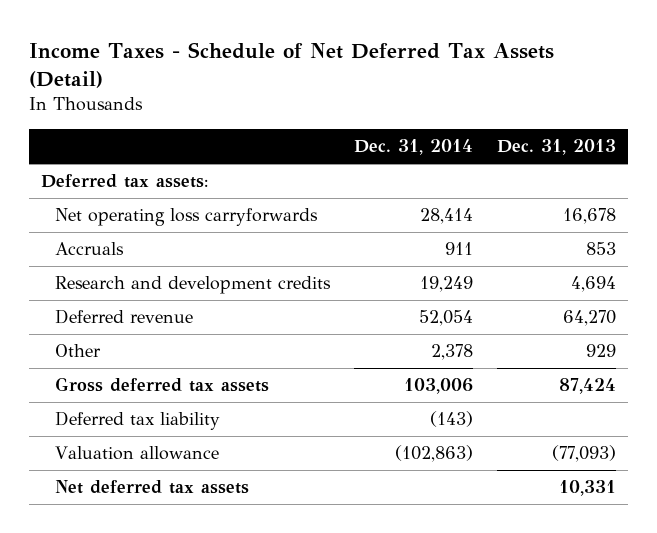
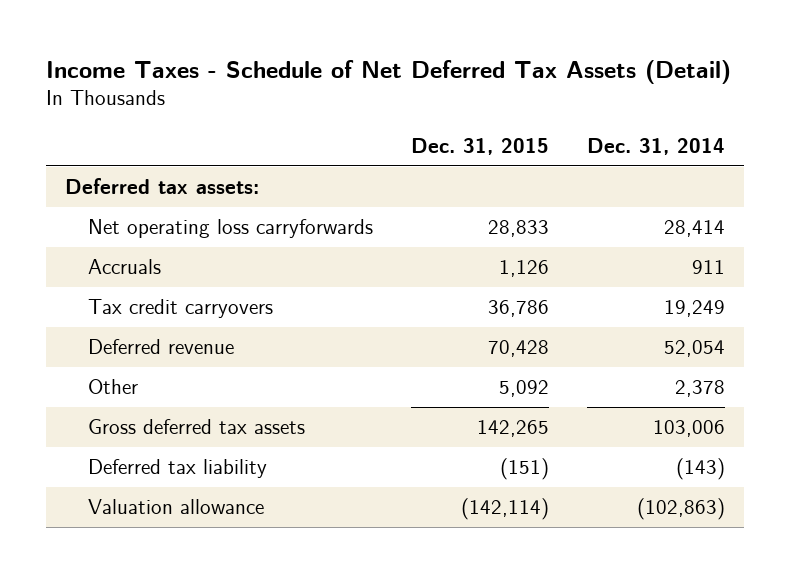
- | Dec. 31, 2014 | Dec. 31, 2013
+ | Dec. 31, 2015 | Dec. 31, 2014
- Research and development credits | 19,249 | 4,694
+ Tax credit carryovers | 36,786 | 19,249
- Net deferred tax assets | | 10,331

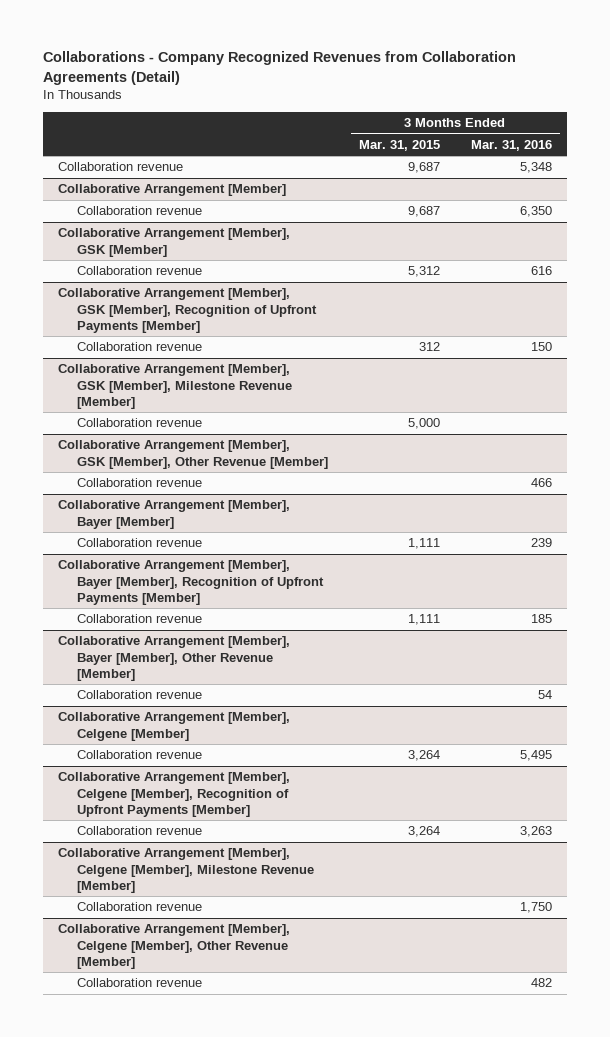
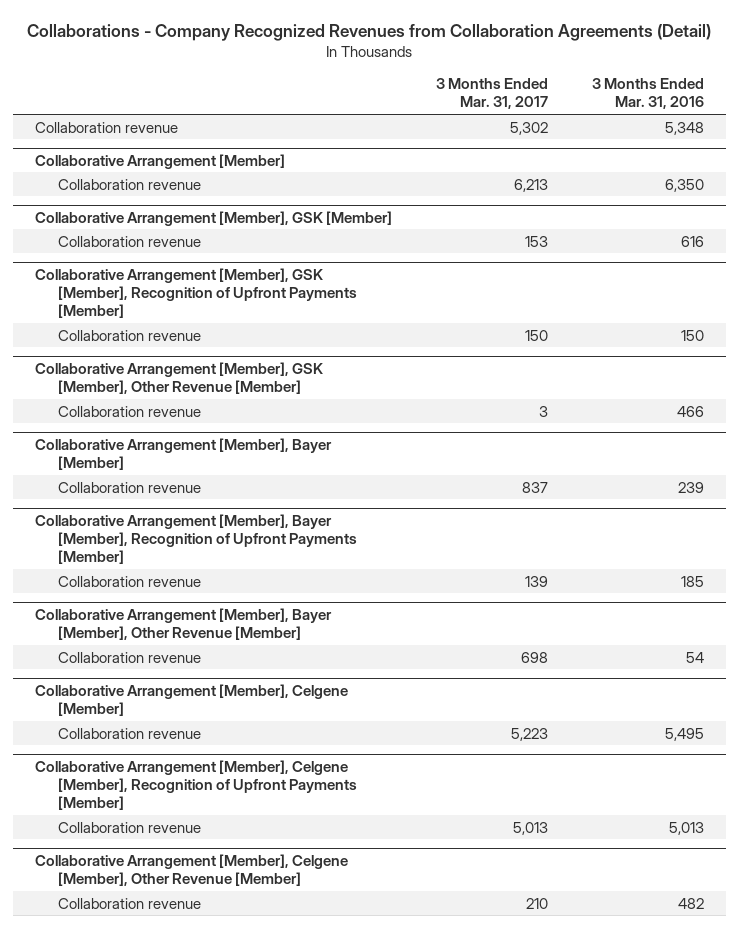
- | 3 Months Ended Mar. 31, 2015 | 3 Months Ended Mar. 31, 2016
+ | 3 Months Ended Mar. 31, 2017 | 3 Months Ended Mar. 31, 2016
- Collaborative Arrangement [Member], GSK [Member], Milestone Revenue [Member]
- Collaboration revenue | 5,000 |
@ Collaborative Arrangement [Member], Celgene [Member], Recognition of Upfront Payments [Member]
- Collaboration revenue | 3,264 | 3,263
- Collaborative Arrangement [Member], Celgene [Member], Milestone Revenue [Member]
- Collaboration revenue | | 1,750
@ Collaborative Arrangement [Member], Celgene [Member], Recognition of Upfront Payments [Member]
+ Collaboration revenue | 5,013 | 5,013

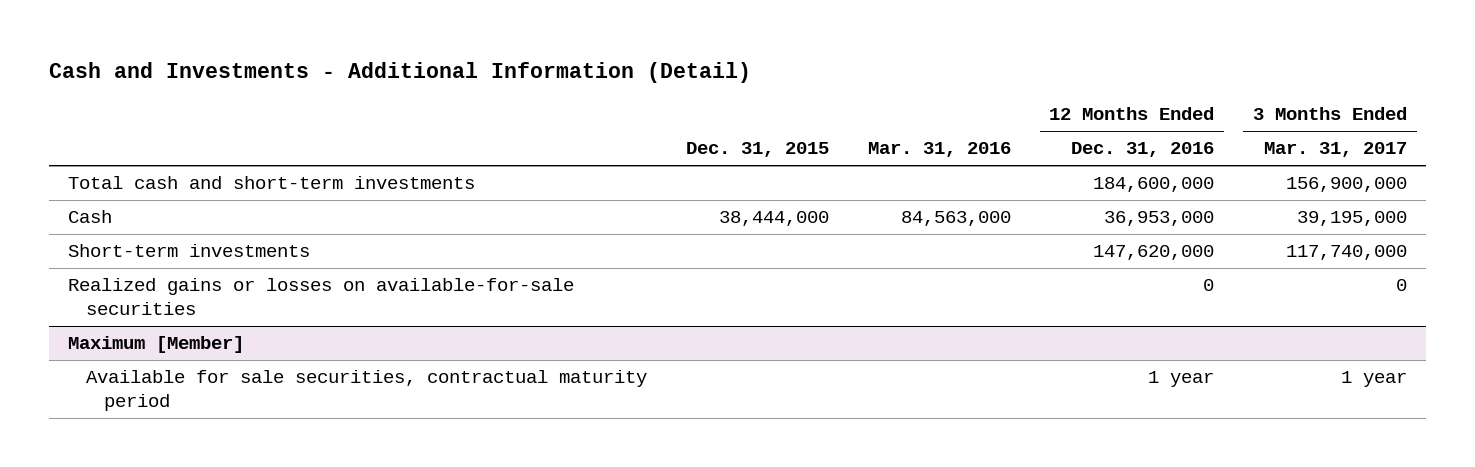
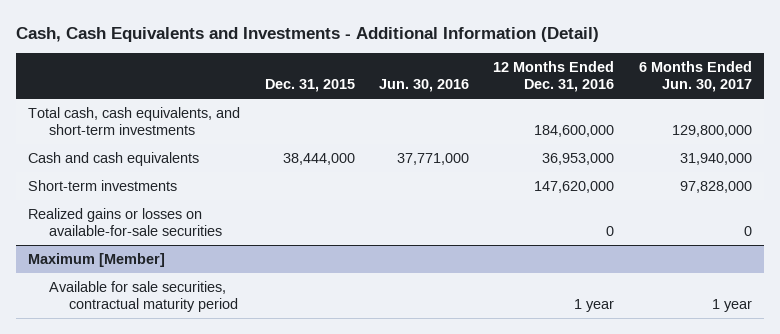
- Cash and Investments - Additional Information (Detail)
+ Cash, Cash Equivalents and Investments - Additional Information (Detail)
- | Dec. 31, 2015 | Mar. 31, 2016 | 12 Months Ended Dec. 31, 2016 | 3 Months Ended Mar. 31, 2017
+ | Dec. 31, 2015 | Jun. 30, 2016 | 12 Months Ended Dec. 31, 2016 | 6 Months Ended Jun. 30, 2017
- Total cash and short-term investments | | | 184,600,000 | 156,900,000
- Cash | 38,444,000 | 84,563,000 | 36,953,000 | 39,195,000
+ Total cash, cash equivalents, and short-term investments | | | 184,600,000 | 129,800,000
+ Cash and cash equivalents | 38,444,000 | 37,771,000 | 36,953,000 | 31,940,000

